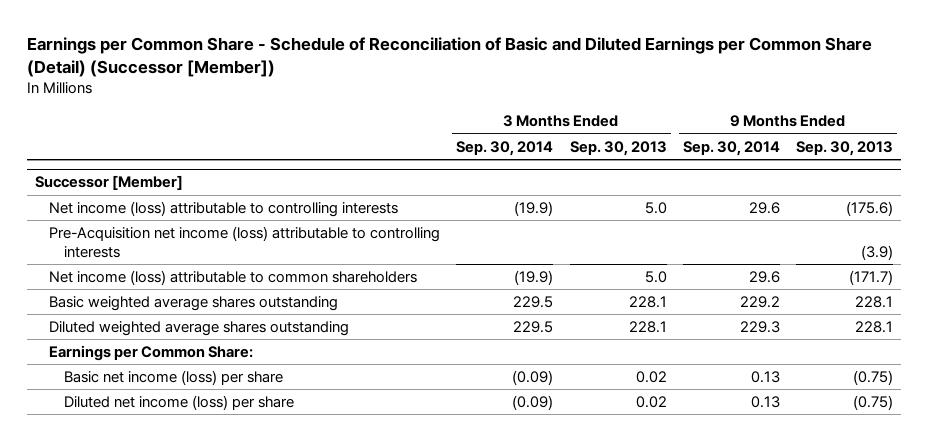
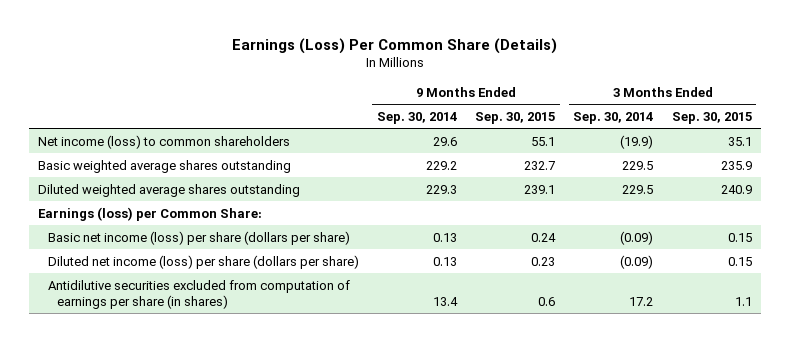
- Earnings per Common Share - Schedule of Reconciliation of Basic and Diluted Earnings per Common Share (Detail) (Successor [Member])
+ Earnings (Loss) Per Common Share (Details)
- | 3 Months Ended Sep. 30, 2014 | 3 Months Ended Sep. 30, 2013 | 9 Months Ended Sep. 30, 2014 | 9 Months Ended Sep. 30, 2013
+ | 9 Months Ended Sep. 30, 2014 | 9 Months Ended Sep. 30, 2015 | 3 Months Ended Sep. 30, 2014 | 3 Months Ended Sep. 30, 2015
- Successor [Member]
- Net income (loss) attributable to controlling interests | (19.9) | 5.0 | 29.6 | (175.6)
- Pre-Acquisition net income (loss) attributable to controlling interests | | | | (3.9)
- Net income (loss) attributable to common shareholders | (19.9) | 5.0 | 29.6 | (171.7)
+ Net income (loss) to common shareholders | 29.6 | 55.1 | (19.9) | 35.1
- Earnings per Common Share:
- Basic net income (loss) per share | (0.09) | 0.02 | 0.13 | (0.75)
- Diluted net income (loss) per share | (0.09) | 0.02 | 0.13 | (0.75)
+ Earnings (loss) per Common Share:
+ Basic net income (loss) per share (dollars per share) | 0.13 | 0.24 | (0.09) | 0.15
+ Diluted net income (loss) per share (dollars per share) | 0.13 | 0.23 | (0.09) | 0.15
+ Antidilutive securities excluded from computation of earnings per share (in shares) | 13.4 | 0.6 | 17.2 | 1.1

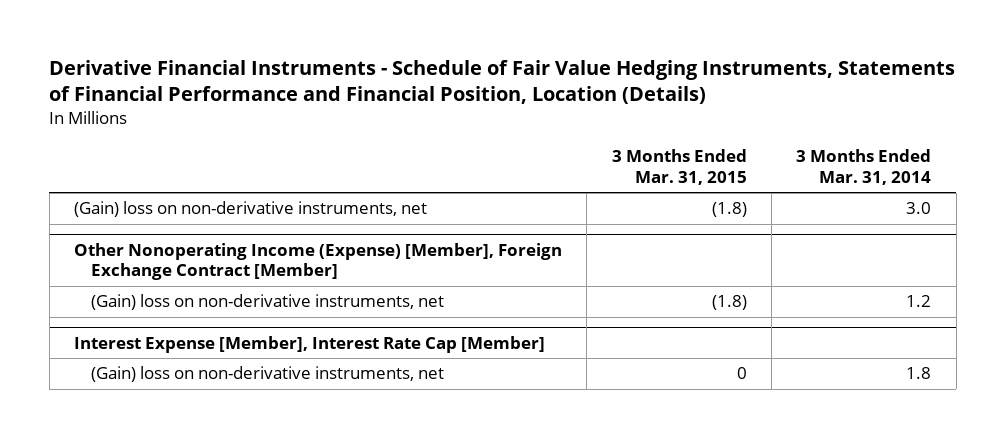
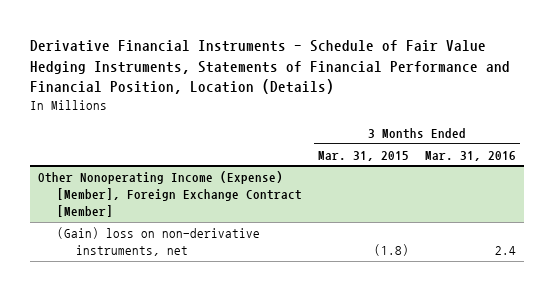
- | 3 Months Ended Mar. 31, 2015 | 3 Months Ended Mar. 31, 2014
+ | 3 Months Ended Mar. 31, 2015 | 3 Months Ended Mar. 31, 2016
- (Gain) loss on non-derivative instruments, net | (1.8) | 3.0
- Interest Expense [Member], Interest Rate Cap [Member]
- (Gain) loss on non-derivative instruments, net | 0 | 1.8

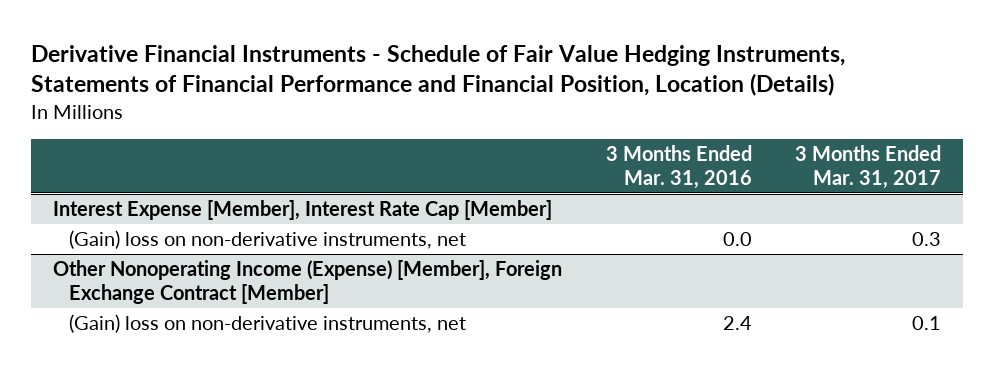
- | 3 Months Ended Mar. 31, 2015 | 3 Months Ended Mar. 31, 2016
+ | 3 Months Ended Mar. 31, 2016 | 3 Months Ended Mar. 31, 2017
+ Interest Expense [Member], Interest Rate Cap [Member]
+ (Gain) loss on non-derivative instruments, net | 0.0 | 0.3

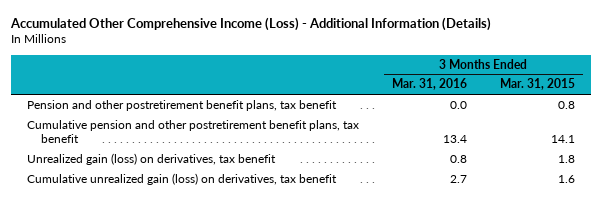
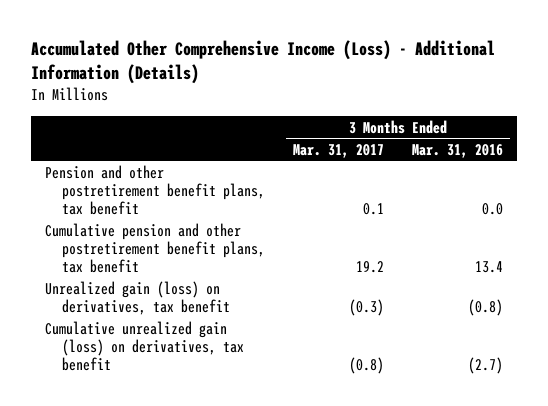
- | 3 Months Ended Mar. 31, 2016 | 3 Months Ended Mar. 31, 2015
+ | 3 Months Ended Mar. 31, 2017 | 3 Months Ended Mar. 31, 2016
- Unrealized gain (loss) on derivatives, tax benefit | 0.8 | 1.8
- Cumulative unrealized gain (loss) on derivatives, tax benefit | 2.7 | 1.6
+ Unrealized gain (loss) on derivatives, tax benefit | (0.3) | (0.8)
+ Cumulative unrealized gain (loss) on derivatives, tax benefit | (0.8) | (2.7)

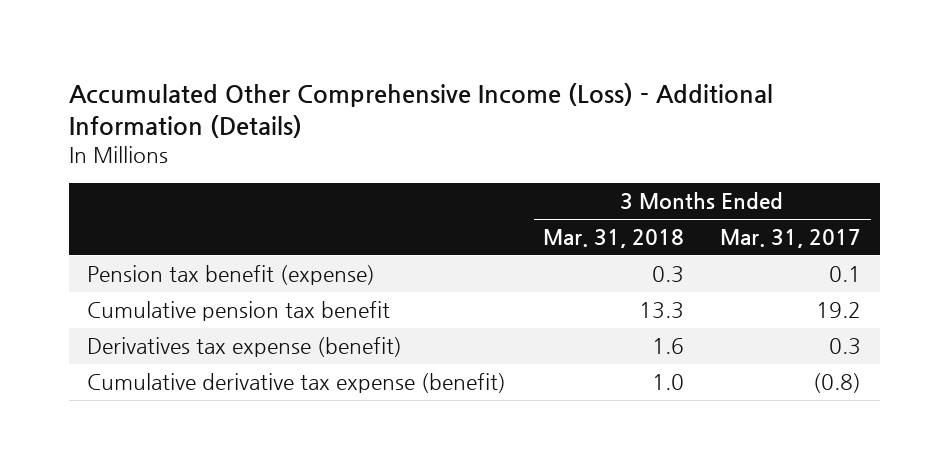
- | 3 Months Ended Mar. 31, 2017 | 3 Months Ended Mar. 31, 2016
+ | 3 Months Ended Mar. 31, 2018 | 3 Months Ended Mar. 31, 2017
- Pension and other postretirement benefit plans, tax benefit | 0.1 | 0.0
- Cumulative pension and other postretirement benefit plans, tax benefit | 19.2 | 13.4
- Unrealized gain (loss) on derivatives, tax benefit | (0.3) | (0.8)
- Cumulative unrealized gain (loss) on derivatives, tax benefit | (0.8) | (2.7)
+ Pension tax benefit (expense) | 0.3 | 0.1
+ Cumulative pension tax benefit | 13.3 | 19.2
+ Derivatives tax expense (benefit) | 1.6 | 0.3
+ Cumulative derivative tax expense (benefit) | 1.0 | (0.8)

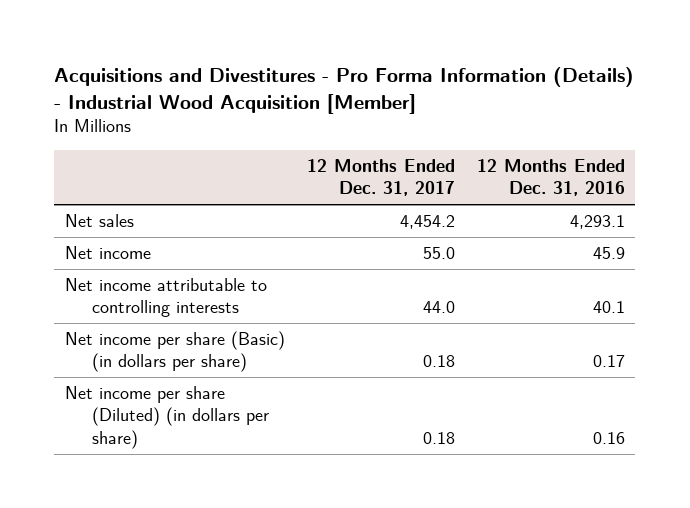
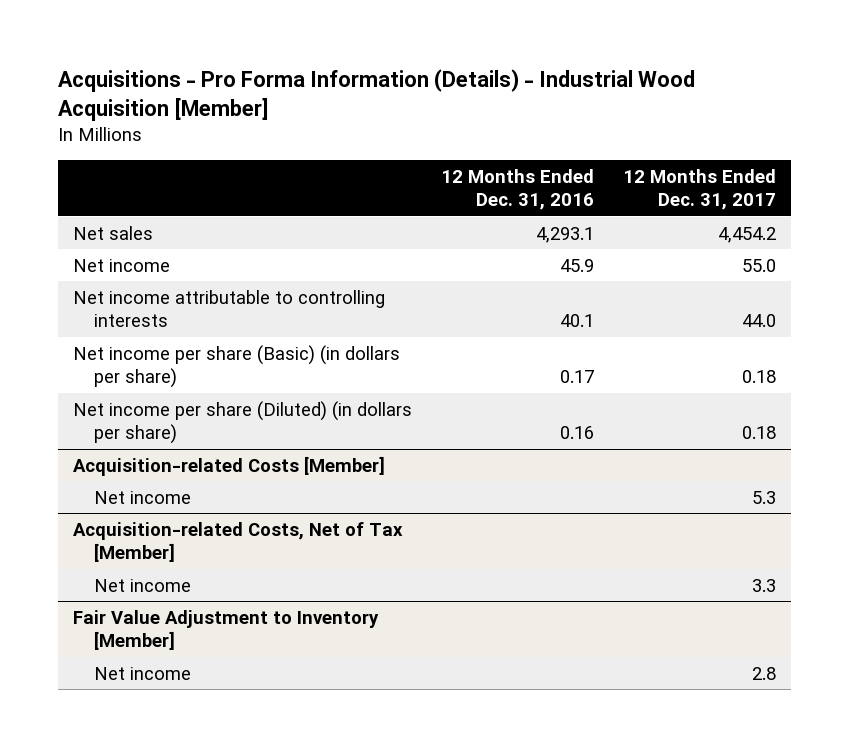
- Acquisitions and Divestitures - Pro Forma Information (Details) - Industrial Wood Acquisition [Member]
+ Acquisitions - Pro Forma Information (Details) - Industrial Wood Acquisition [Member]
- | 12 Months Ended Dec. 31, 2017 | 12 Months Ended Dec. 31, 2016
+ | 12 Months Ended Dec. 31, 2016 | 12 Months Ended Dec. 31, 2017
+ Acquisition-related Costs [Member]
+ Net income | | 5.3
+ Acquisition-related Costs, Net of Tax [Member]
+ Net income | | 3.3
+ Fair Value Adjustment to Inventory [Member]
+ Net income | | 2.8

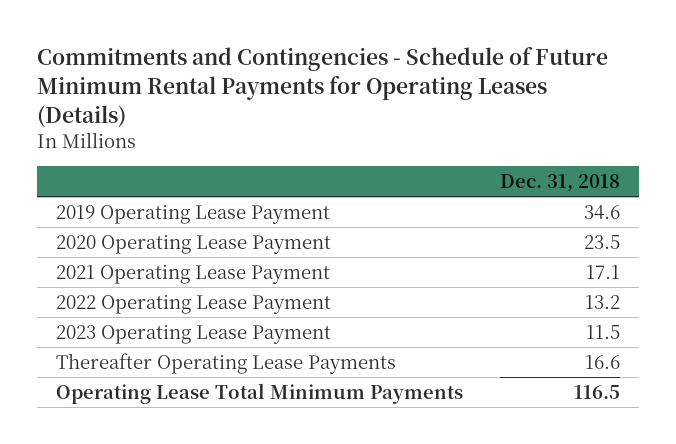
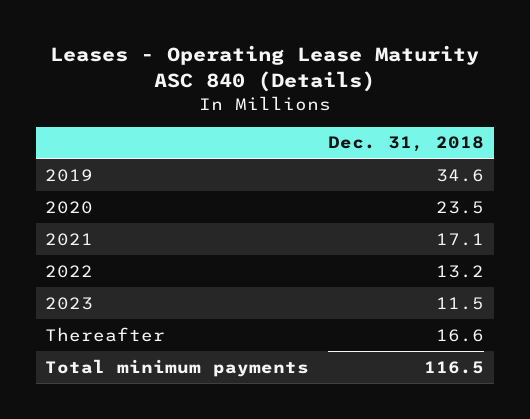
- Commitments and Contingencies - Schedule of Future Minimum Rental Payments for Operating Leases (Details)
+ Leases - Operating Lease Maturity ASC 840 (Details)
- 2019 Operating Lease Payment | 34.6
- 2020 Operating Lease Payment | 23.5
- 2021 Operating Lease Payment | 17.1
- 2022 Operating Lease Payment | 13.2
- 2023 Operating Lease Payment | 11.5
- Thereafter Operating Lease Payments | 16.6
- Operating Lease Total Minimum Payments | 116.5
+ 2019 | 34.6
+ 2020 | 23.5
+ 2021 | 17.1
+ 2022 | 13.2
+ 2023 | 11.5
+ Thereafter | 16.6
+ Total minimum payments | 116.5

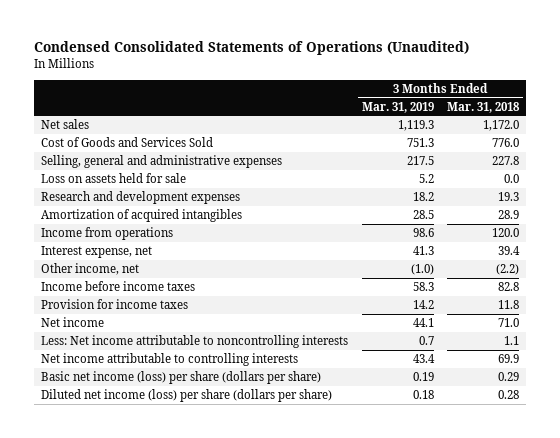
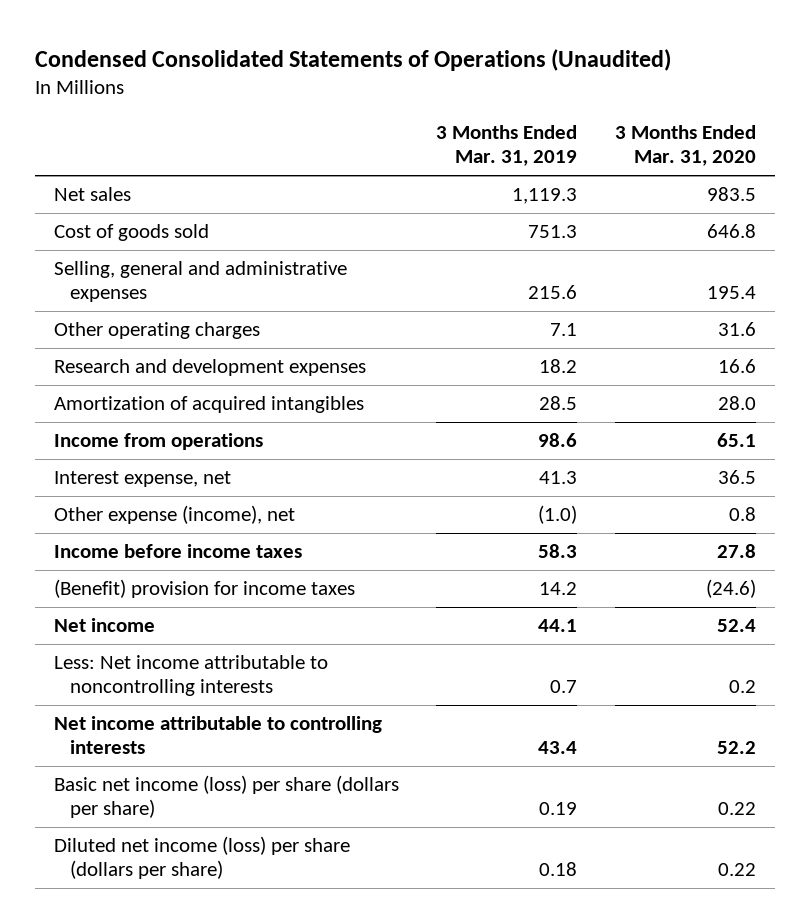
- | 3 Months Ended Mar. 31, 2019 | 3 Months Ended Mar. 31, 2018
+ | 3 Months Ended Mar. 31, 2019 | 3 Months Ended Mar. 31, 2020
- Cost of Goods and Services Sold | 751.3 | 776.0
- Selling, general and administrative expenses | 217.5 | 227.8
- Loss on assets held for sale | 5.2 | 0.0
+ Cost of goods sold | 751.3 | 646.8
+ Selling, general and administrative expenses | 215.6 | 195.4
+ Other operating charges | 7.1 | 31.6
- Other income, net | (1.0) | (2.2)
+ Other expense (income), net | (1.0) | 0.8
- Provision for income taxes | 14.2 | 11.8
+ (Benefit) provision for income taxes | 14.2 | (24.6)

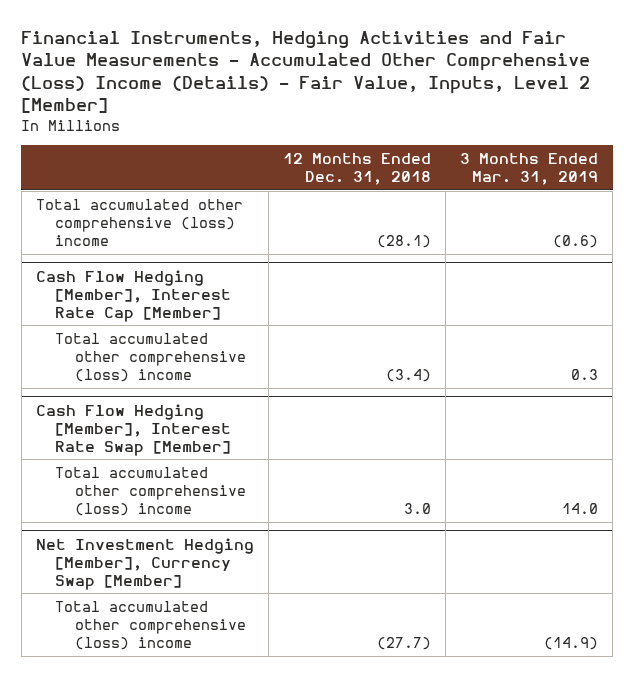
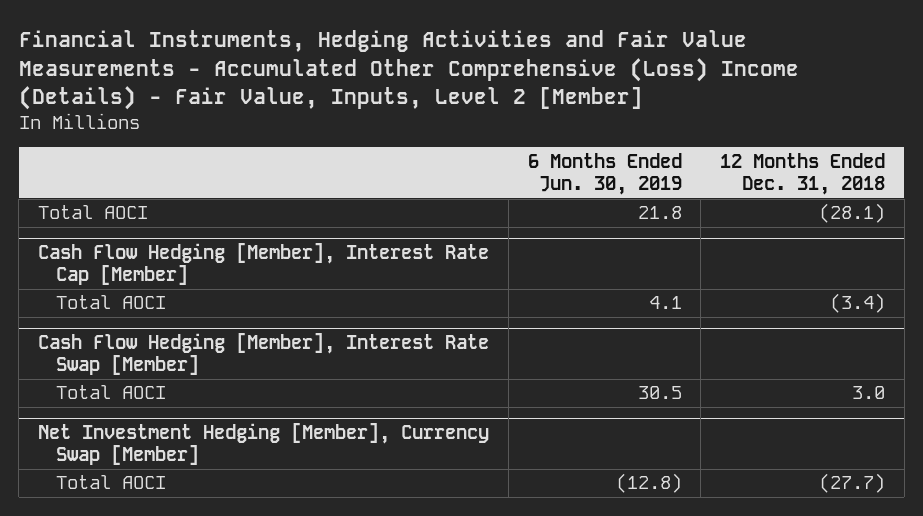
- | 12 Months Ended Dec. 31, 2018 | 3 Months Ended Mar. 31, 2019
+ | 6 Months Ended Jun. 30, 2019 | 12 Months Ended Dec. 31, 2018
- Total accumulated other comprehensive (loss) income | (28.1) | (0.6)
+ Total AOCI | 21.8 | (28.1)
@ Cash Flow Hedging [Member], Interest Rate Cap [Member]
- Total accumulated other comprehensive (loss) income | (3.4) | 0.3
+ Total AOCI | 4.1 | (3.4)
@ Cash Flow Hedging [Member], Interest Rate Swap [Member]
- Total accumulated other comprehensive (loss) income | 3.0 | 14.0
+ Total AOCI | 30.5 | 3.0
@ Net Investment Hedging [Member], Currency Swap [Member]
- Total accumulated other comprehensive (loss) income | (27.7) | (14.9)
+ Total AOCI | (12.8) | (27.7)

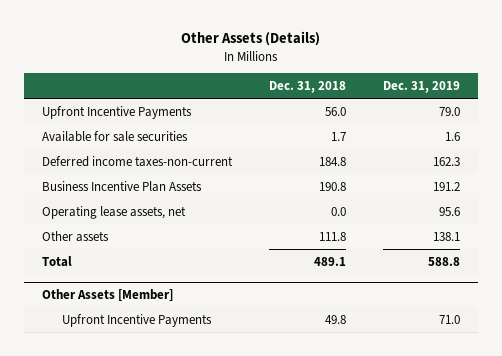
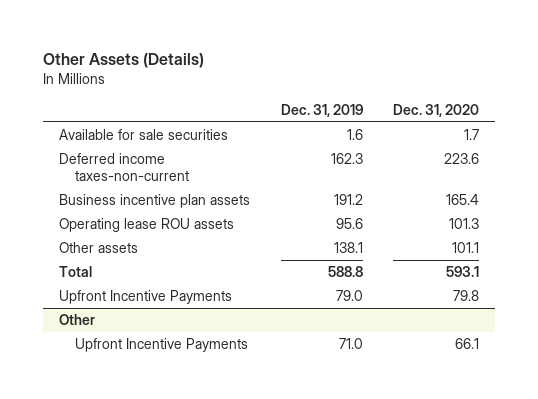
- | Dec. 31, 2018 | Dec. 31, 2019
+ | Dec. 31, 2019 | Dec. 31, 2020
- Business Incentive Plan Assets | 190.8 | 191.2
- Operating lease assets, net | 0.0 | 95.6
+ Business incentive plan assets | 191.2 | 165.4
+ Operating lease ROU assets | 95.6 | 101.3
- Other Assets [Member]
moved down: Upfront Incentive Payments | 79.0 | 79.8
+ Other

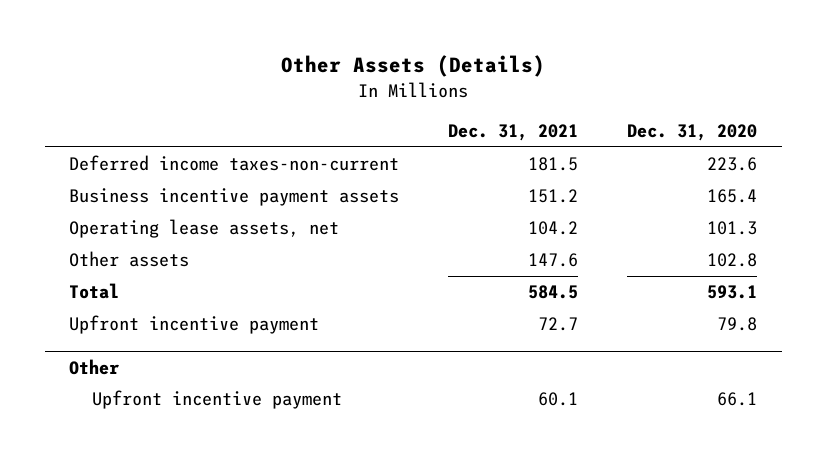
- | Dec. 31, 2019 | Dec. 31, 2020
+ | Dec. 31, 2021 | Dec. 31, 2020
- Available for sale securities | 1.6 | 1.7
- Business incentive plan assets | 191.2 | 165.4
- Operating lease ROU assets | 95.6 | 101.3
- Other assets | 138.1 | 101.1
+ Business incentive payment assets | 151.2 | 165.4
+ Operating lease assets, net | 104.2 | 101.3
+ Other assets | 147.6 | 102.8
- Upfront Incentive Payments | 79.0 | 79.8
+ Upfront incentive payment | 72.7 | 79.8
@ Other
- Upfront Incentive Payments | 71.0 | 66.1
+ Upfront incentive payment | 60.1 | 66.1

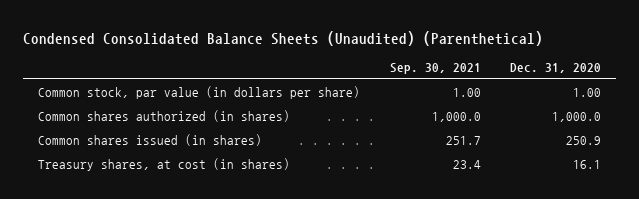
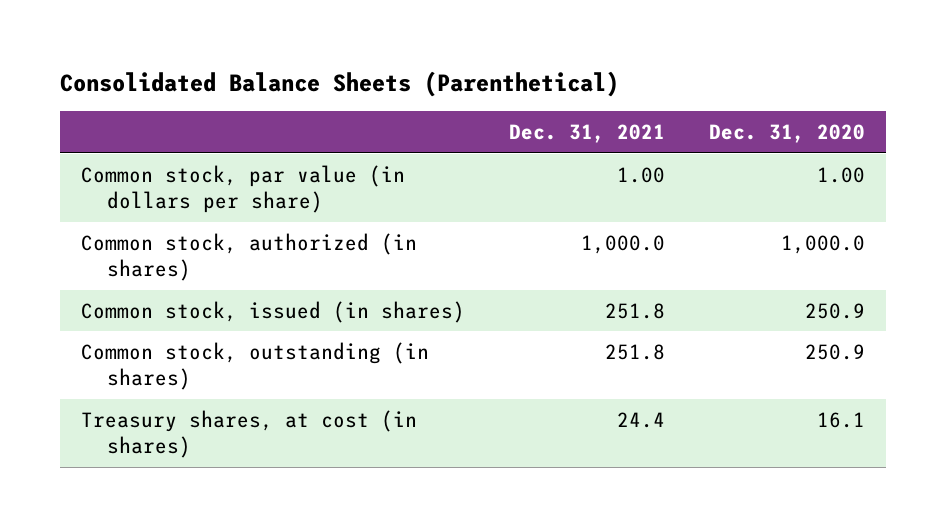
- Condensed Consolidated Balance Sheets (Unaudited) (Parenthetical)
+ Consolidated Balance Sheets (Parenthetical)
- | Sep. 30, 2021 | Dec. 31, 2020
+ | Dec. 31, 2021 | Dec. 31, 2020
- Common shares authorized (in shares) | 1,000.0 | 1,000.0
- Common shares issued (in shares) | 251.7 | 250.9
+ Common stock, authorized (in shares) | 1,000.0 | 1,000.0
+ Common stock, issued (in shares) | 251.8 | 250.9
+ Common stock, outstanding (in shares) | 251.8 | 250.9

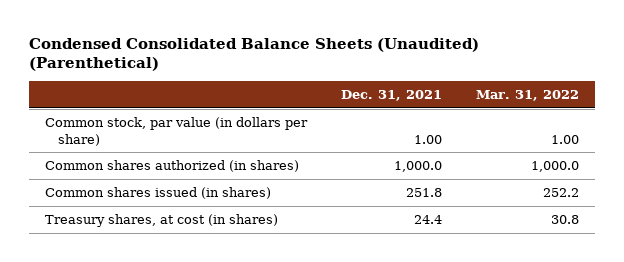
- Consolidated Balance Sheets (Parenthetical)
+ Condensed Consolidated Balance Sheets (Unaudited) (Parenthetical)
- | Dec. 31, 2021 | Dec. 31, 2020
+ | Dec. 31, 2021 | Mar. 31, 2022
- Common stock, authorized (in shares) | 1,000.0 | 1,000.0
- Common stock, issued (in shares) | 251.8 | 250.9
- Common stock, outstanding (in shares) | 251.8 | 250.9
+ Common shares authorized (in shares) | 1,000.0 | 1,000.0
+ Common shares issued (in shares) | 251.8 | 252.2

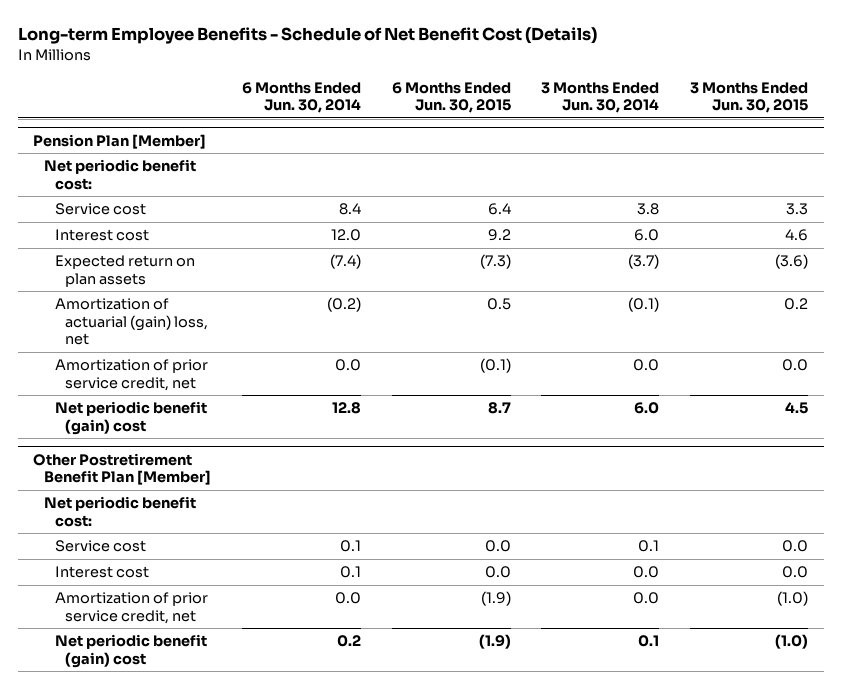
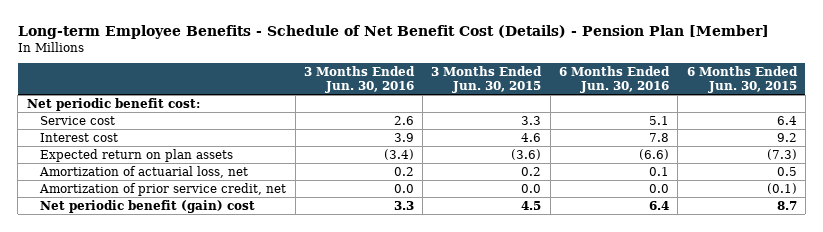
- Long-term Employee Benefits - Schedule of Net Benefit Cost (Details)
+ Long-term Employee Benefits - Schedule of Net Benefit Cost (Details) - Pension Plan [Member]
- | 6 Months Ended Jun. 30, 2014 | 6 Months Ended Jun. 30, 2015 | 3 Months Ended Jun. 30, 2014 | 3 Months Ended Jun. 30, 2015
+ | 3 Months Ended Jun. 30, 2016 | 3 Months Ended Jun. 30, 2015 | 6 Months Ended Jun. 30, 2016 | 6 Months Ended Jun. 30, 2015
- Pension Plan [Member]
- Amortization of actuarial (gain) loss, net | (0.2) | 0.5 | (0.1) | 0.2
+ Amortization of actuarial loss, net | 0.2 | 0.2 | 0.1 | 0.5
- Other Postretirement Benefit Plan [Member]
- Net periodic benefit cost:
- Service cost | 0.1 | 0.0 | 0.1 | 0.0
- Interest cost | 0.1 | 0.0 | 0.0 | 0.0
- Amortization of prior service credit, net | 0.0 | (1.9) | 0.0 | (1.0)
- Net periodic benefit (gain) cost | 0.2 | (1.9) | 0.1 | (1.0)

